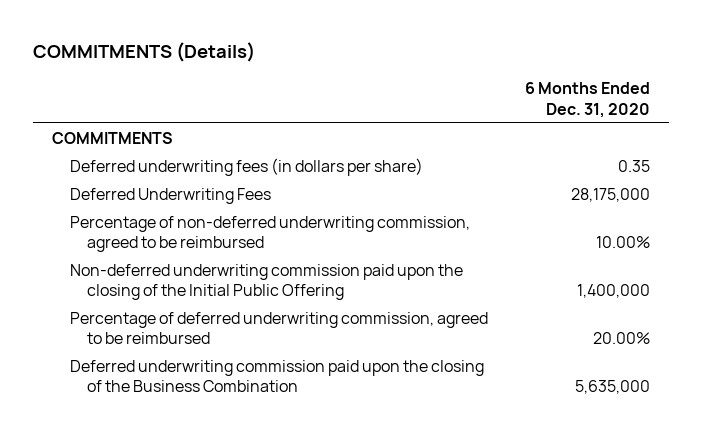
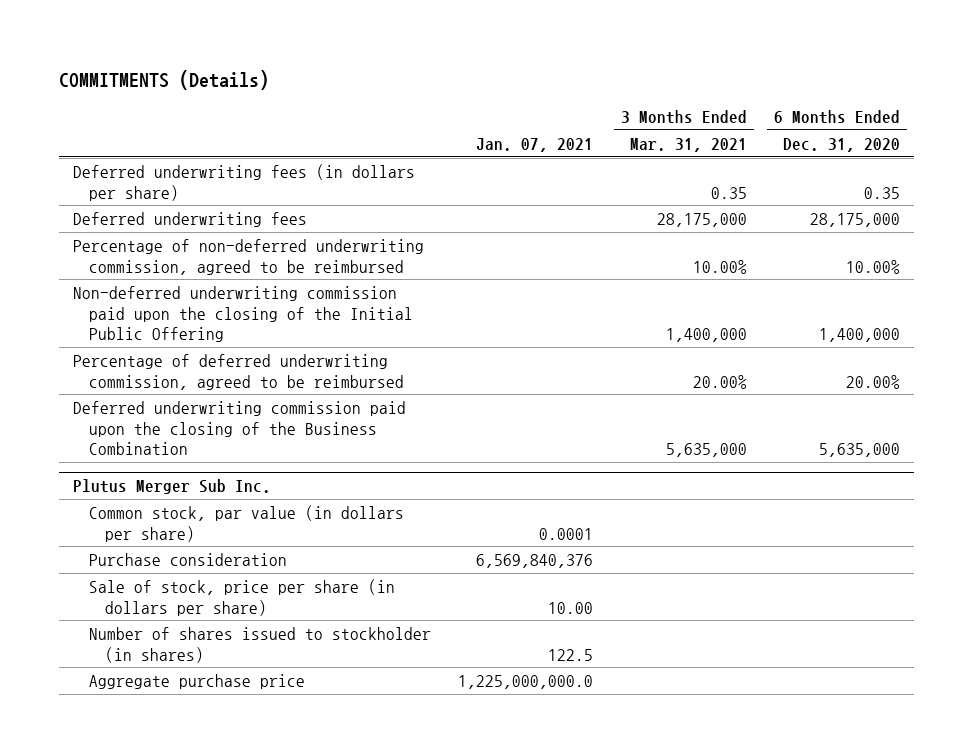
- | 6 Months Ended Dec. 31, 2020
+ | Jan. 07, 2021 | 3 Months Ended Mar. 31, 2021 | 6 Months Ended Dec. 31, 2020
- COMMITMENTS
- Deferred Underwriting Fees | 28,175,000
+ Deferred underwriting fees | | 28,175,000 | 28,175,000
+ Plutus Merger Sub Inc.
+ Common stock, par value (in dollars per share) | 0.0001 | |
+ Purchase consideration | 6,569,840,376 | |
+ Sale of stock, price per share (in dollars per share) | 10.00 | |
+ Number of shares issued to stockholder (in shares) | 122.5 | |
+ Aggregate purchase price | 1,225,000,000.0 | |

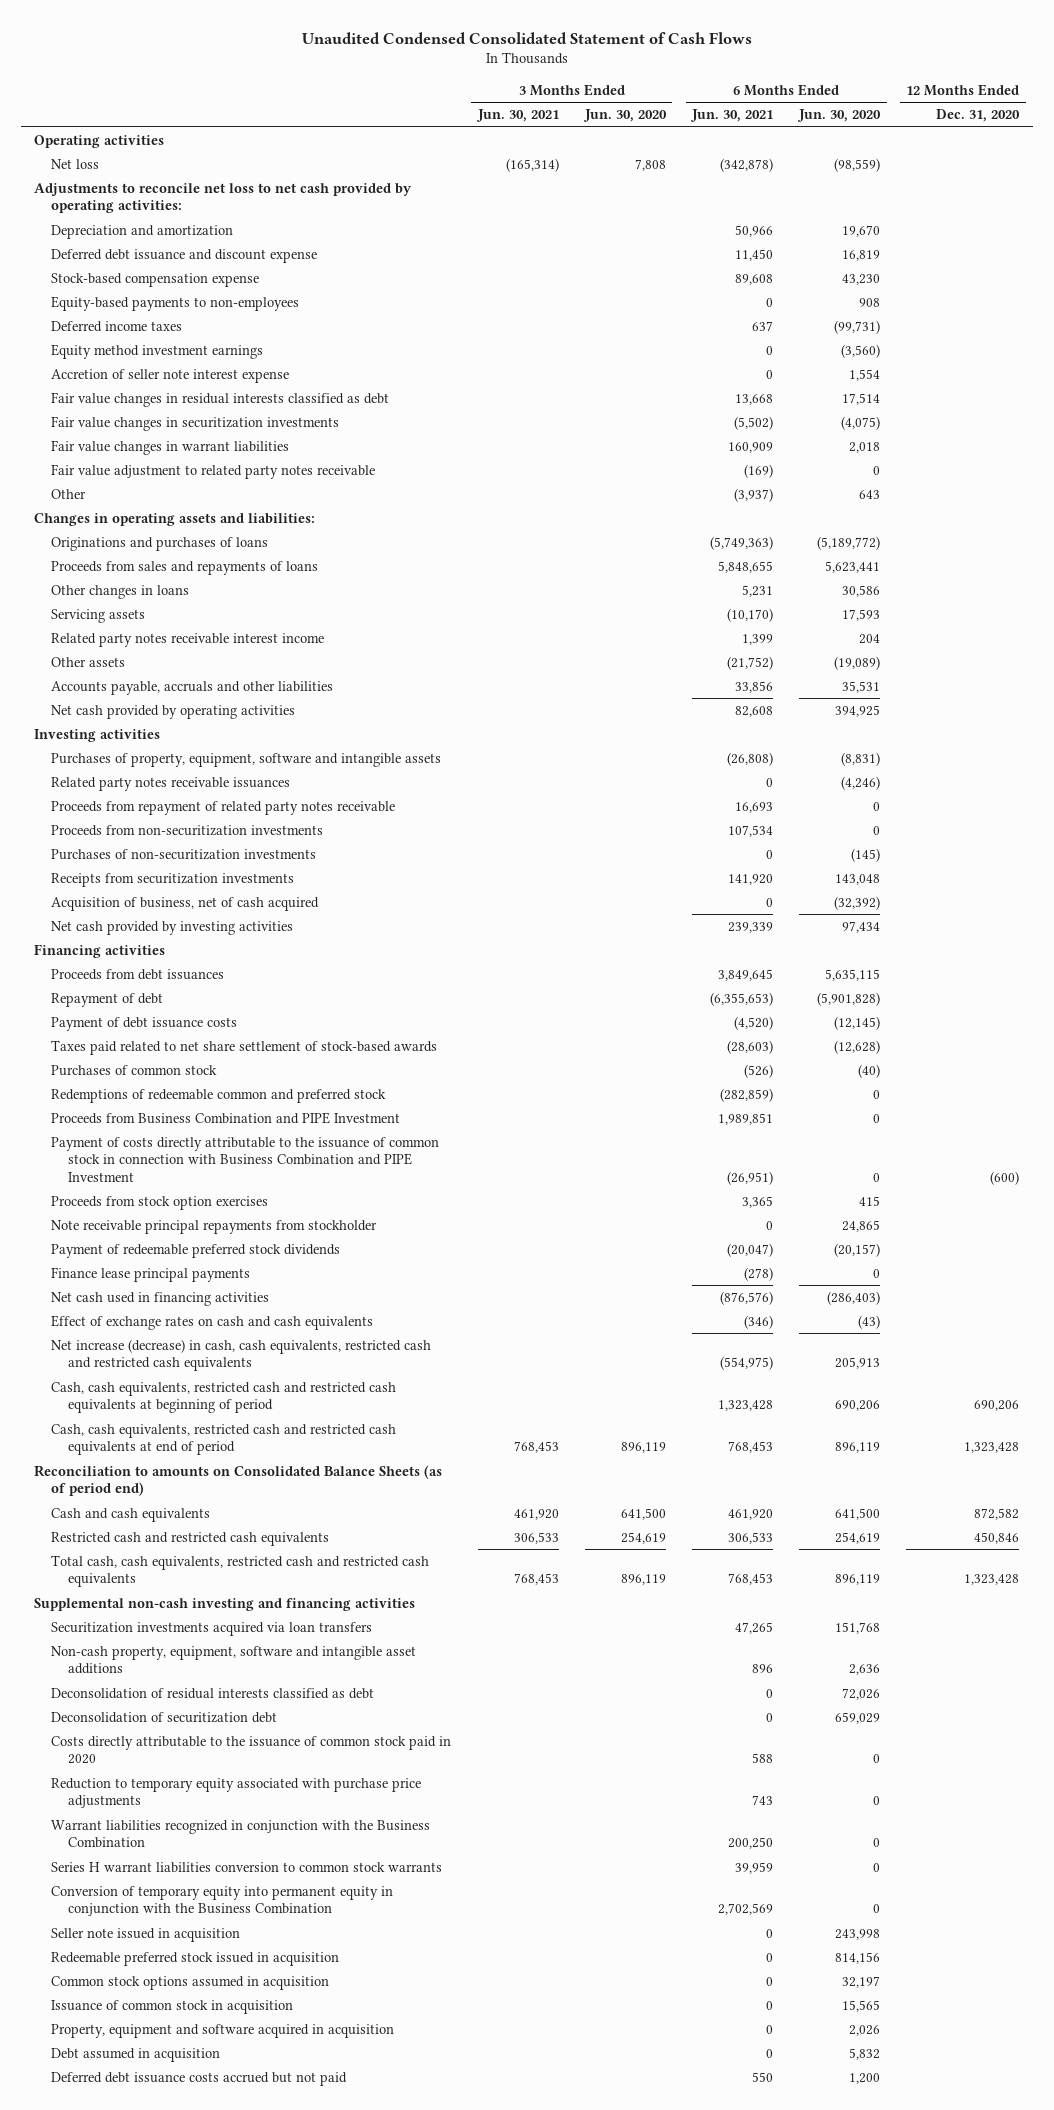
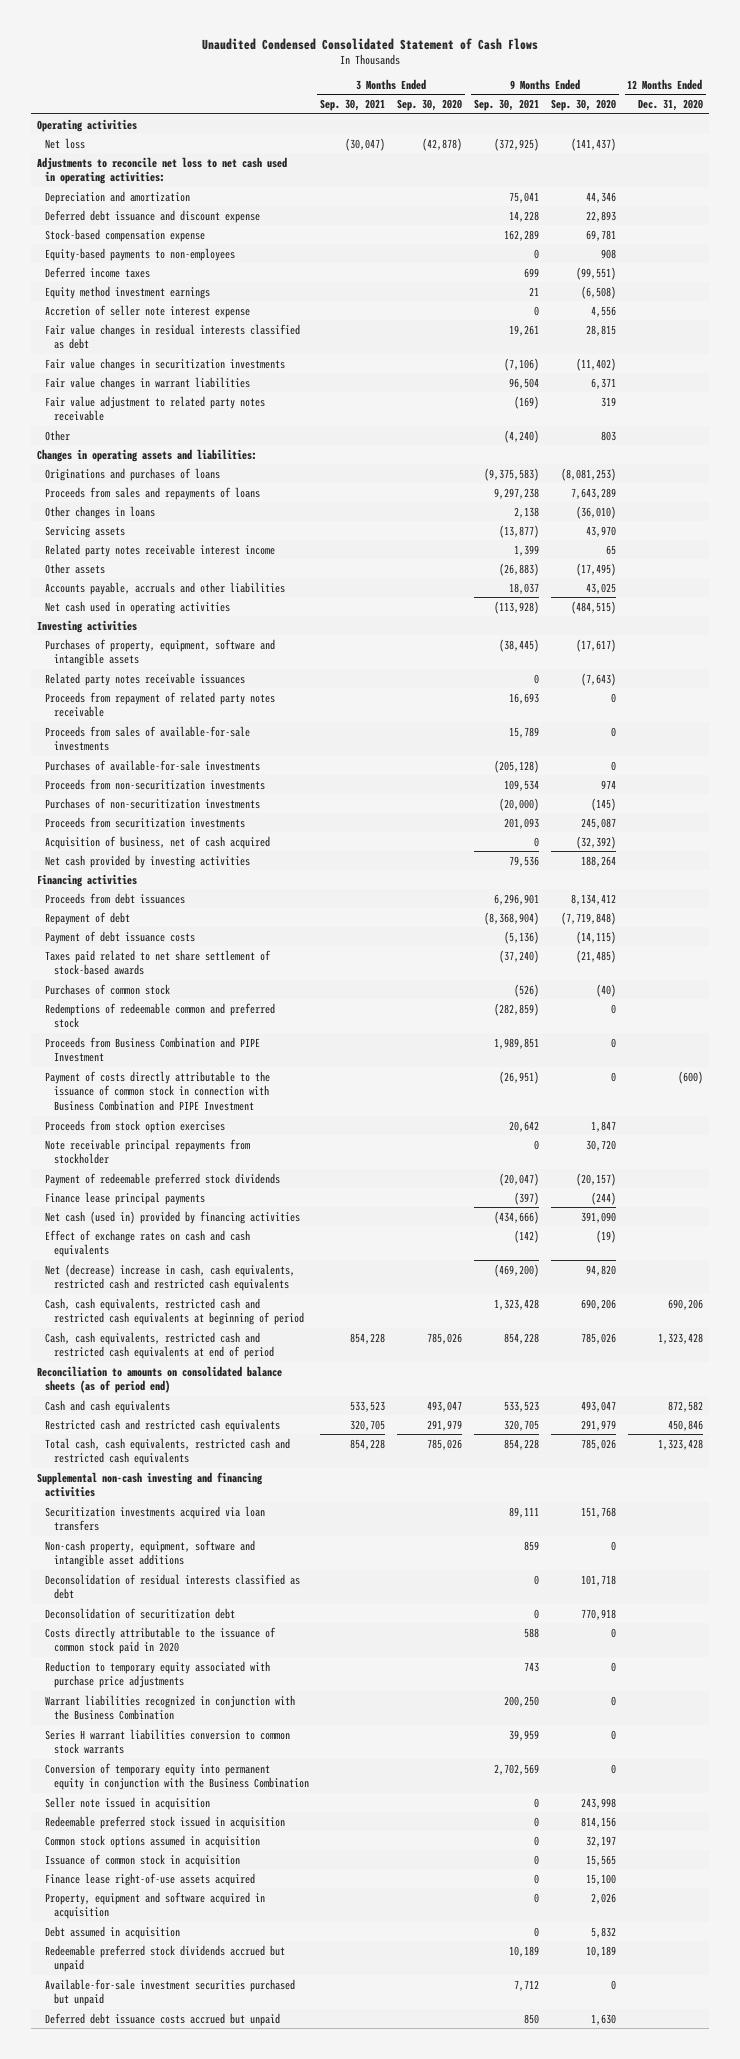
- | 3 Months Ended Jun. 30, 2021 | 3 Months Ended Jun. 30, 2020 | 6 Months Ended Jun. 30, 2021 | 6 Months Ended Jun. 30, 2020 | 12 Months Ended Dec. 31, 2020
+ | 3 Months Ended Sep. 30, 2021 | 3 Months Ended Sep. 30, 2020 | 9 Months Ended Sep. 30, 2021 | 9 Months Ended Sep. 30, 2020 | 12 Months Ended Dec. 31, 2020
- Adjustments to reconcile net loss to net cash provided by operating activities:
+ Adjustments to reconcile net loss to net cash used in operating activities:
- Net cash provided by operating activities | | | 82,608 | 394,925 |
+ Net cash used in operating activities | | | (113,928) | (484,515) |
+ Proceeds from sales of available-for-sale investments | | | 15,789 | 0 |
+ Purchases of available-for-sale investments | | | (205,128) | 0 |
- Receipts from securitization investments | | | 141,920 | 143,048 |
+ Proceeds from securitization investments | | | 201,093 | 245,087 |
- Net cash used in financing activities | | | (876,576) | (286,403) |
+ Net cash (used in) provided by financing activities | | | (434,666) | 391,090 |
- Net increase (decrease) in cash, cash equivalents, restricted cash and restricted cash equivalents | | | (554,975) | 205,913 |
+ Net (decrease) increase in cash, cash equivalents, restricted cash and restricted cash equivalents | | | (469,200) | 94,820 |
- Reconciliation to amounts on Consolidated Balance Sheets (as of period end)
+ Reconciliation to amounts on consolidated balance sheets (as of period end)
+ Finance lease right-of-use assets acquired | | | 0 | 15,100 |
- Deferred debt issuance costs accrued but not paid | | | 550 | 1,200 |
+ Redeemable preferred stock dividends accrued but unpaid | | | 10,189 | 10,189 |
+ Available-for-sale investment securities purchased but unpaid | | | 7,712 | 0 |
+ Deferred debt issuance costs accrued but unpaid | | | 850 | 1,630 |

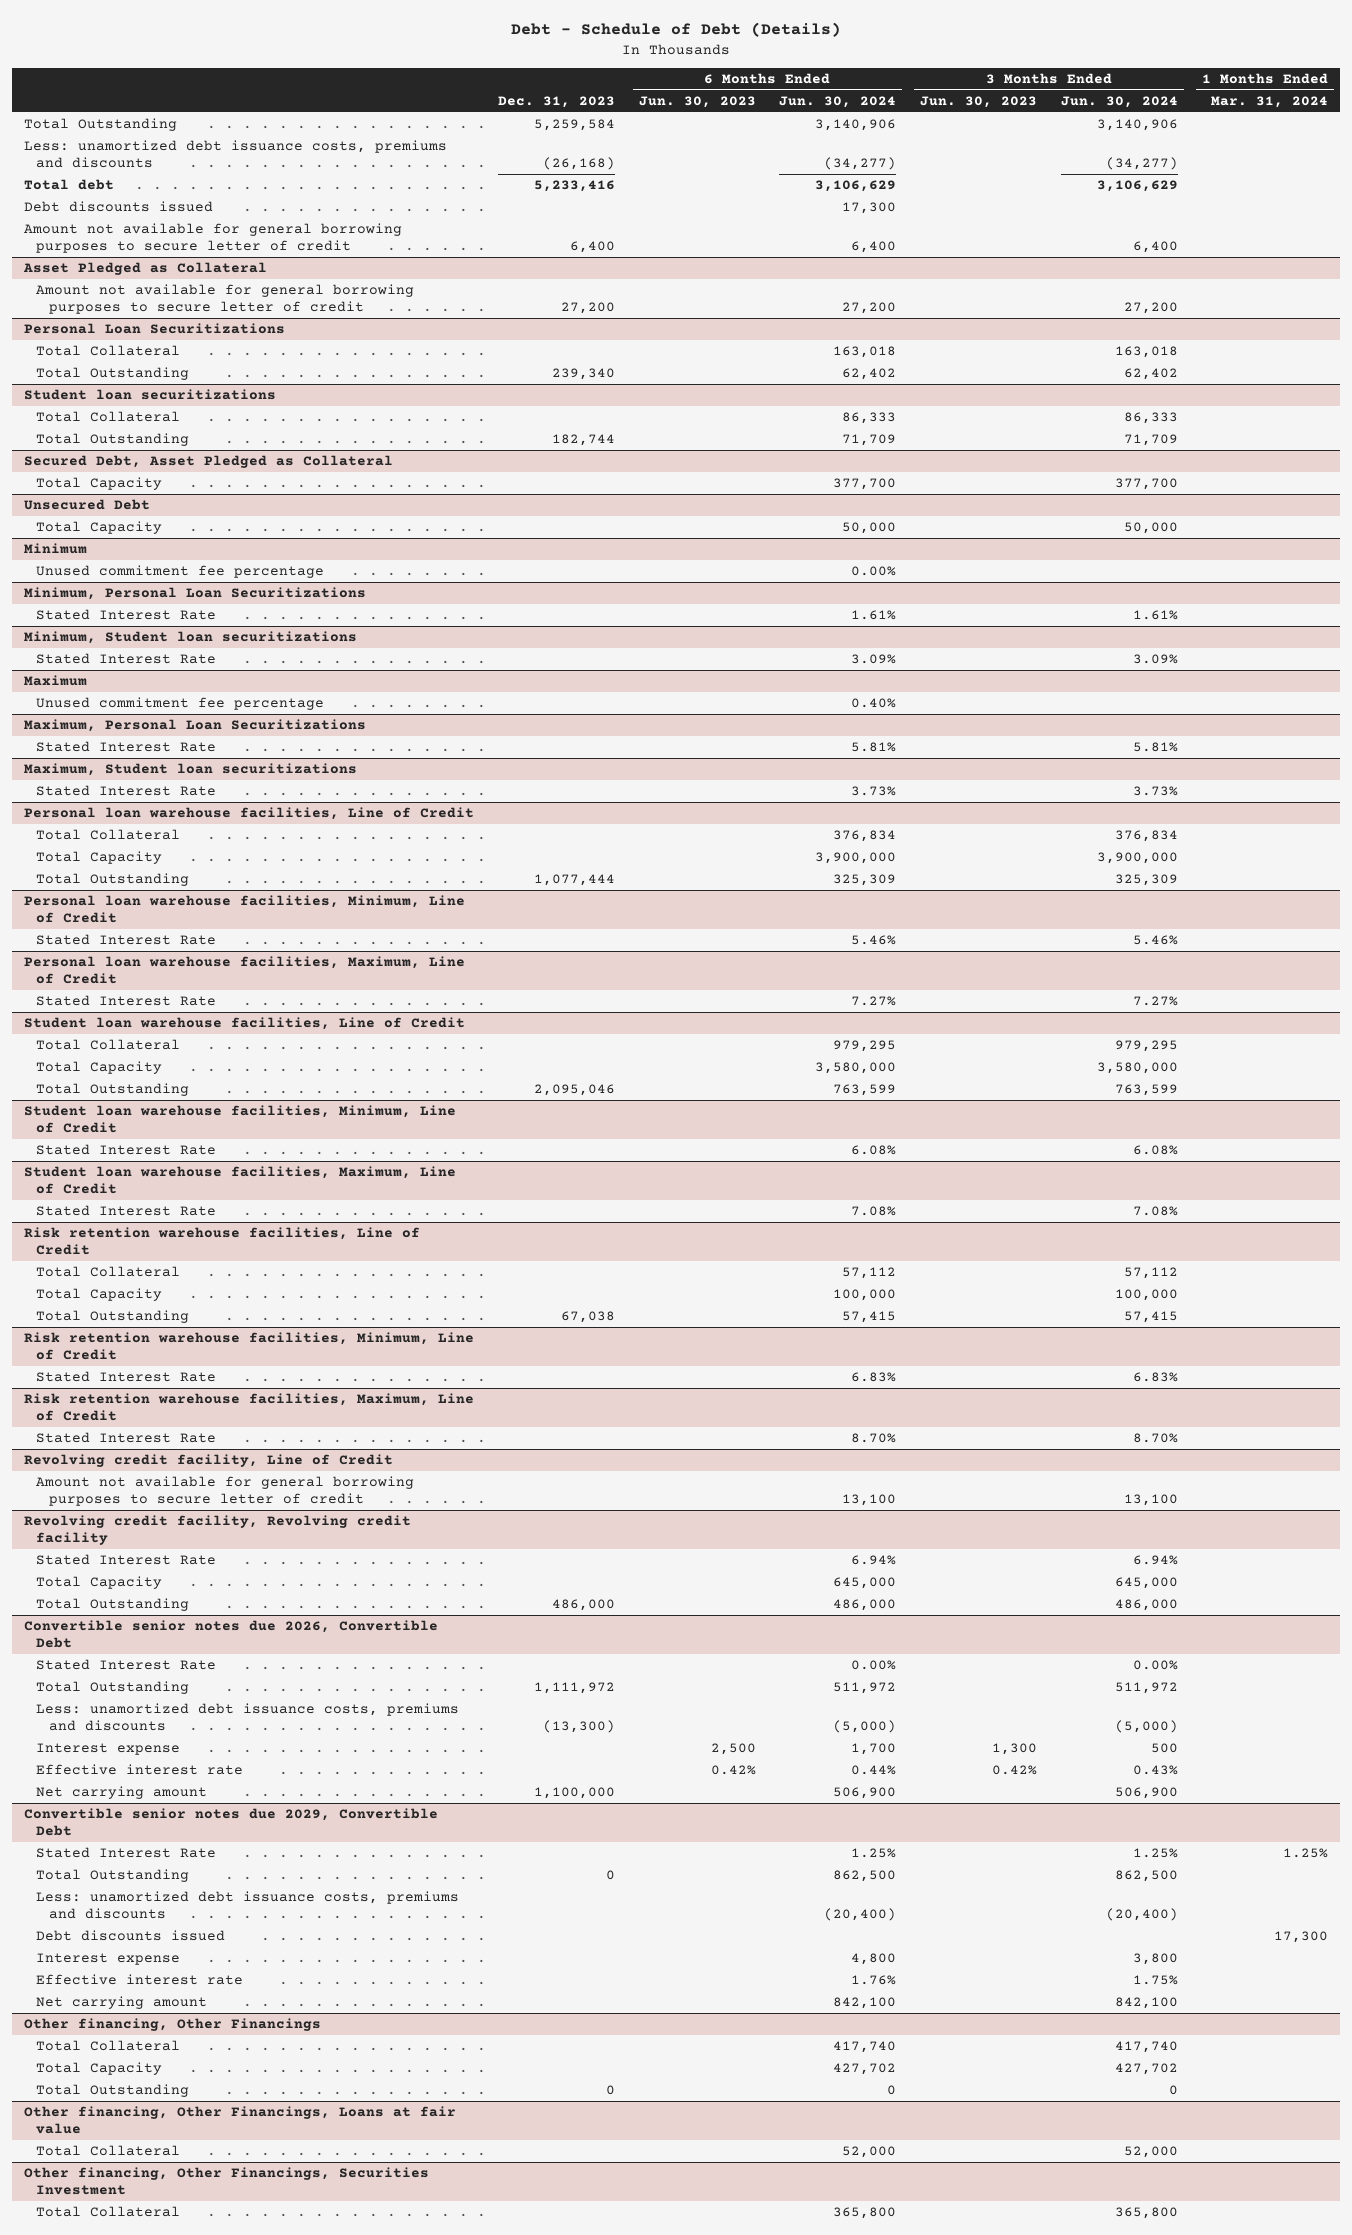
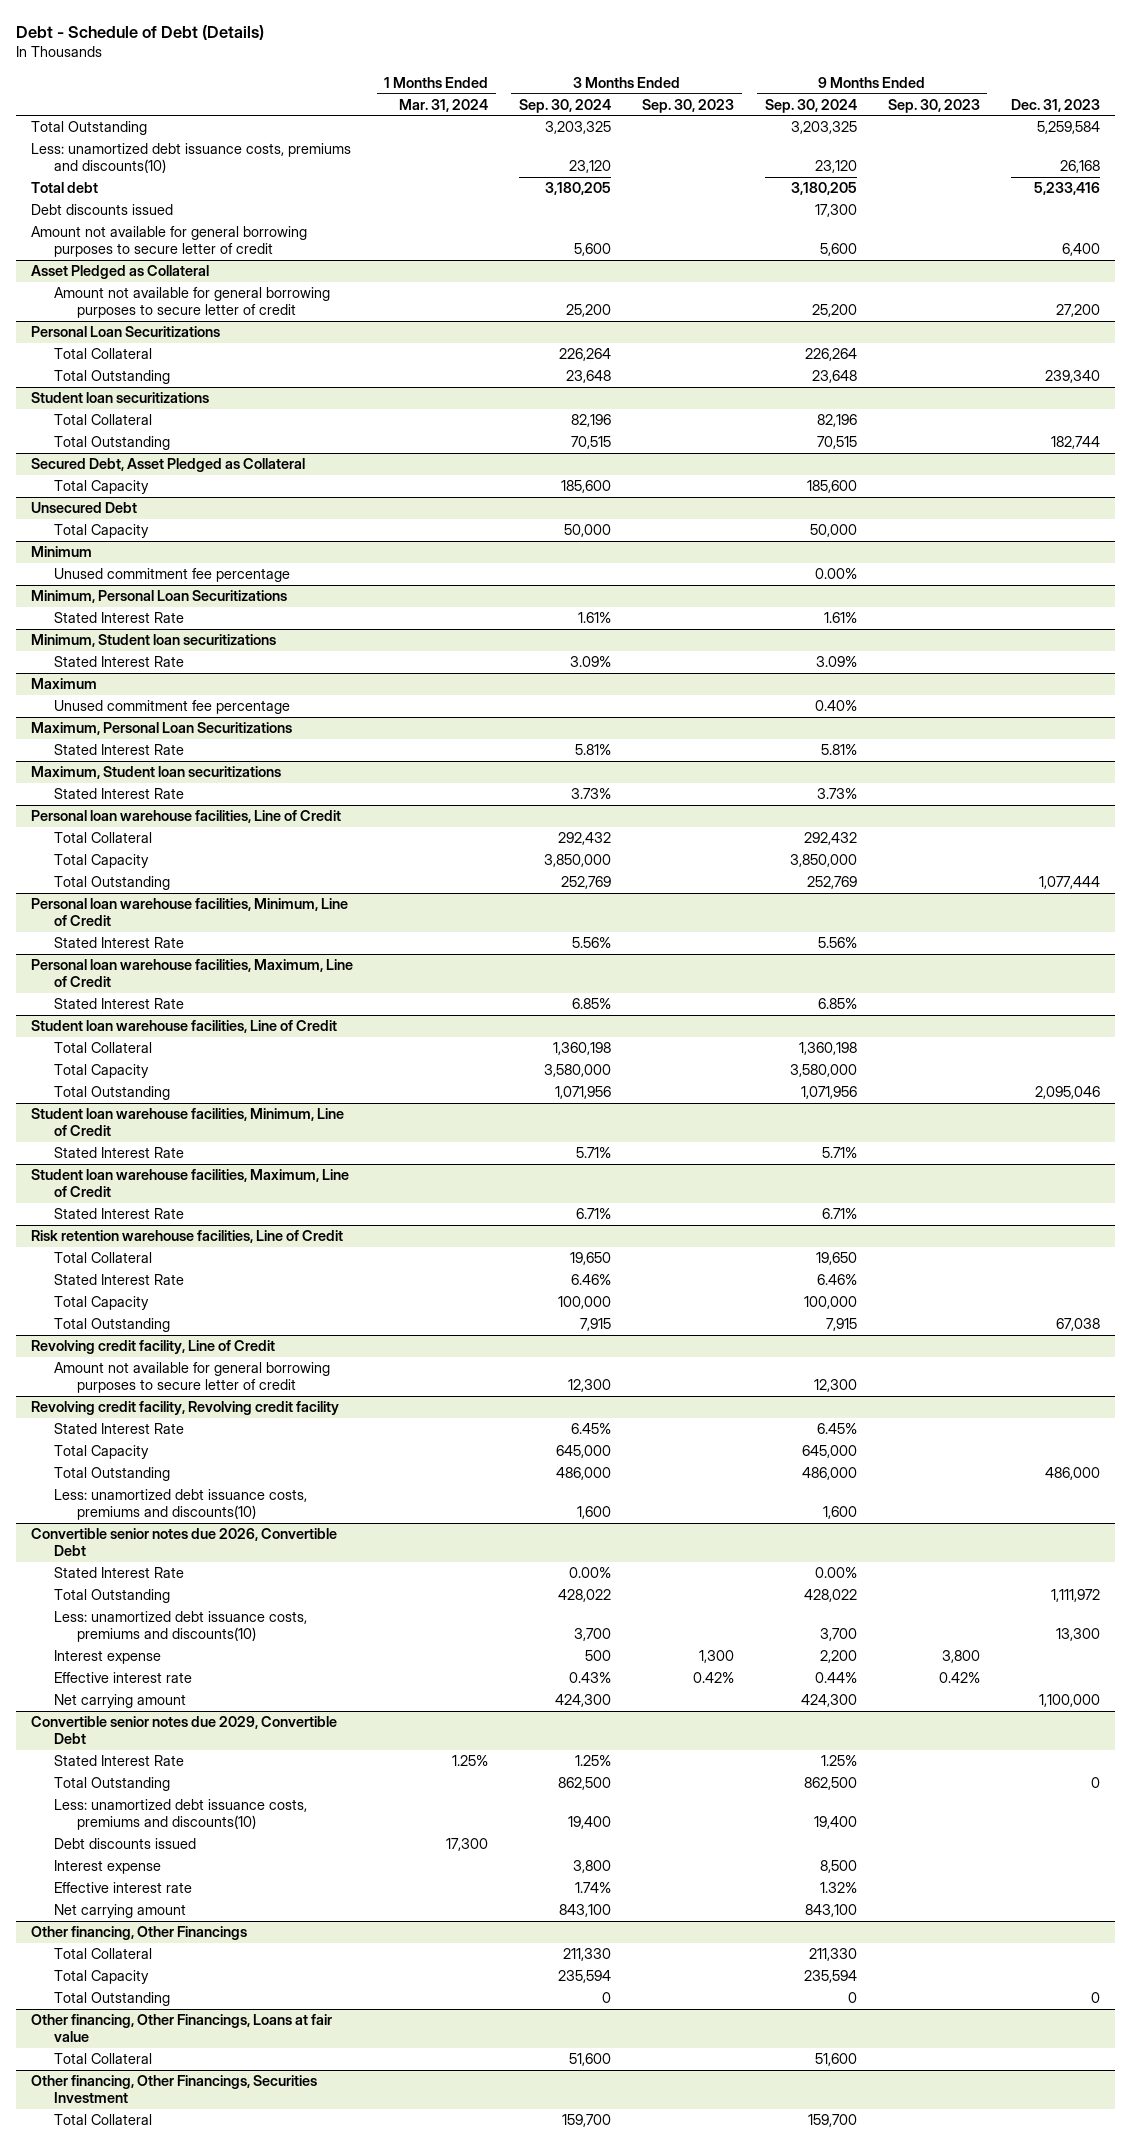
- | Dec. 31, 2023 | 6 Months Ended Jun. 30, 2023 | 6 Months Ended Jun. 30, 2024 | 3 Months Ended Jun. 30, 2023 | 3 Months Ended Jun. 30, 2024 | 1 Months Ended Mar. 31, 2024
+ | 1 Months Ended Mar. 31, 2024 | 3 Months Ended Sep. 30, 2024 | 3 Months Ended Sep. 30, 2023 | 9 Months Ended Sep. 30, 2024 | 9 Months Ended Sep. 30, 2023 | Dec. 31, 2023
- Less: unamortized debt issuance costs, premiums and discounts | (26,168) | | (34,277) | | (34,277) |
+ Less: unamortized debt issuance costs, premiums and discounts(10) | | 23,120 | | 23,120 | | 26,168
@ Risk retention warehouse facilities, Line of Credit
+ Stated Interest Rate | | 6.46% | | 6.46% | |
- Risk retention warehouse facilities, Minimum, Line of Credit
- Stated Interest Rate | | | 6.83% | | 6.83% |
- Risk retention warehouse facilities, Maximum, Line of Credit
- Stated Interest Rate | | | 8.70% | | 8.70% |
@ Revolving credit facility, Revolving credit facility
+ Less: unamortized debt issuance costs, premiums and discounts(10) | | 1,600 | | 1,600 | |
@ Convertible senior notes due 2026, Convertible Debt
- Less: unamortized debt issuance costs, premiums and discounts | (13,300) | | (5,000) | | (5,000) |
+ Less: unamortized debt issuance costs, premiums and discounts(10) | | 3,700 | | 3,700 | | 13,300
@ Convertible senior notes due 2029, Convertible Debt
- Less: unamortized debt issuance costs, premiums and discounts | | | (20,400) | | (20,400) |
+ Less: unamortized debt issuance costs, premiums and discounts(10) | | 19,400 | | 19,400 | |

